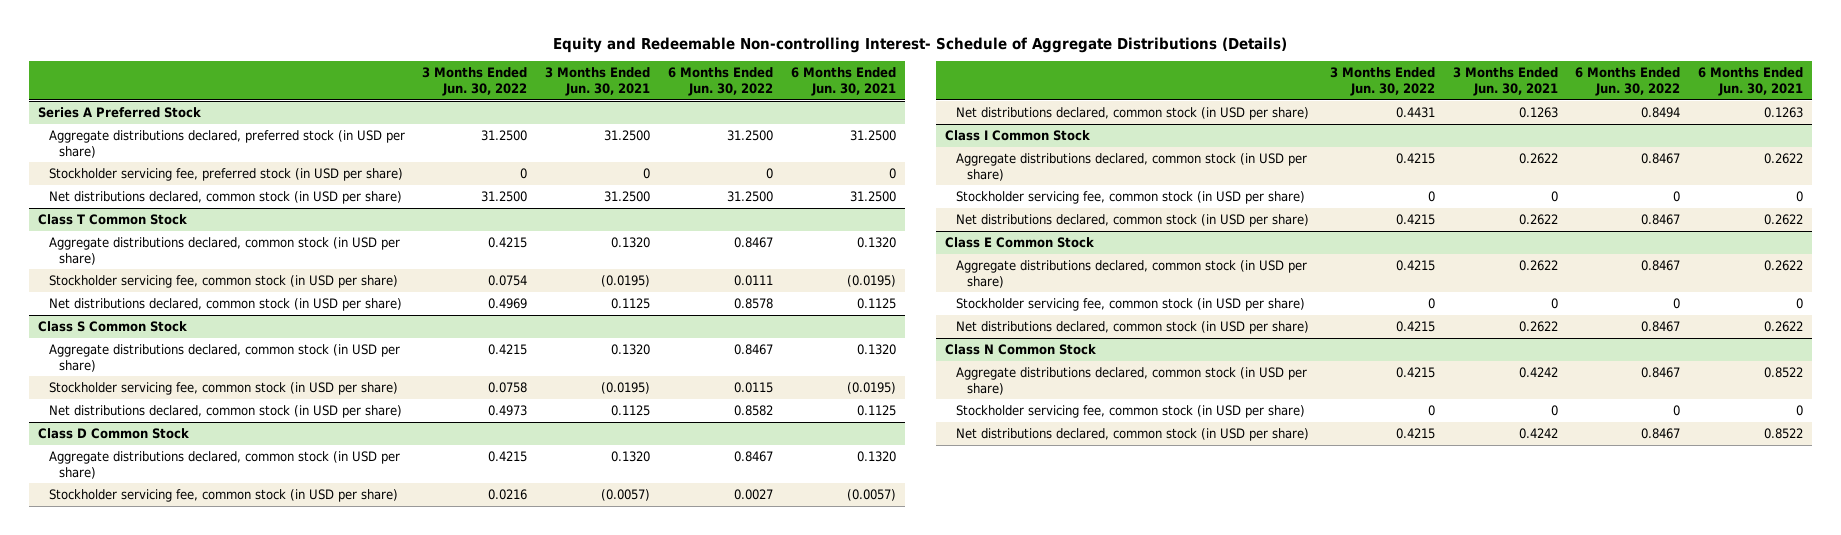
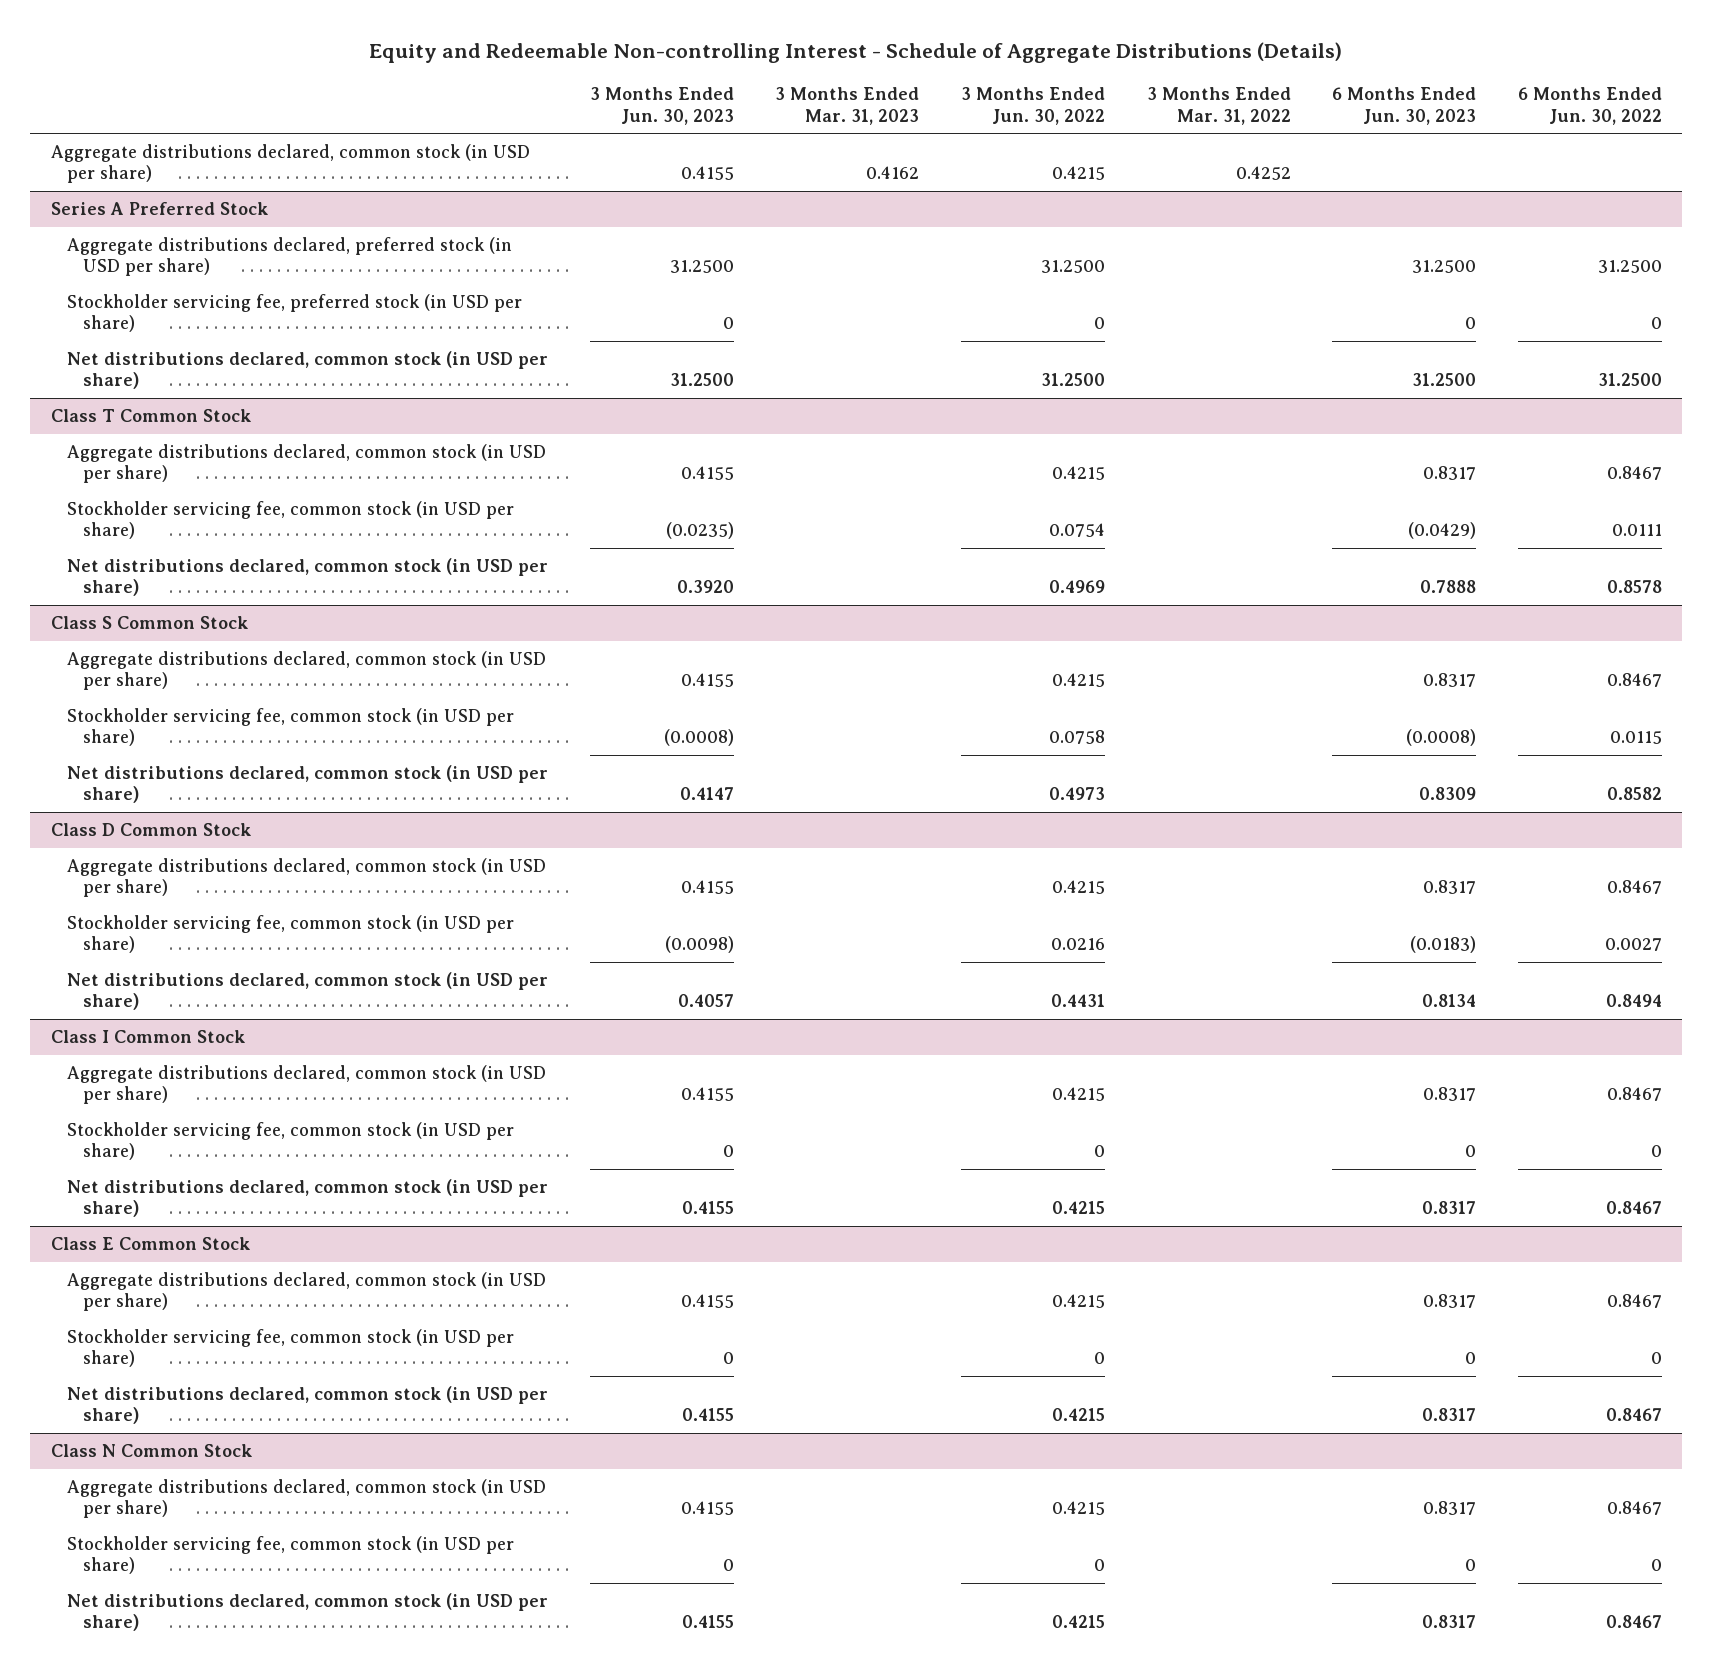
- Equity and Redeemable Non-controlling Interest- Schedule of Aggregate Distributions (Details)
+ Equity and Redeemable Non-controlling Interest - Schedule of Aggregate Distributions (Details)
- | 3 Months Ended Jun. 30, 2022 | 3 Months Ended Jun. 30, 2021 | 6 Months Ended Jun. 30, 2022 | 6 Months Ended Jun. 30, 2021
+ | 3 Months Ended Jun. 30, 2023 | 3 Months Ended Mar. 31, 2023 | 3 Months Ended Jun. 30, 2022 | 3 Months Ended Mar. 31, 2022 | 6 Months Ended Jun. 30, 2023 | 6 Months Ended Jun. 30, 2022
+ Aggregate distributions declared, common stock (in USD per share) | 0.4155 | 0.4162 | 0.4215 | 0.4252 | |

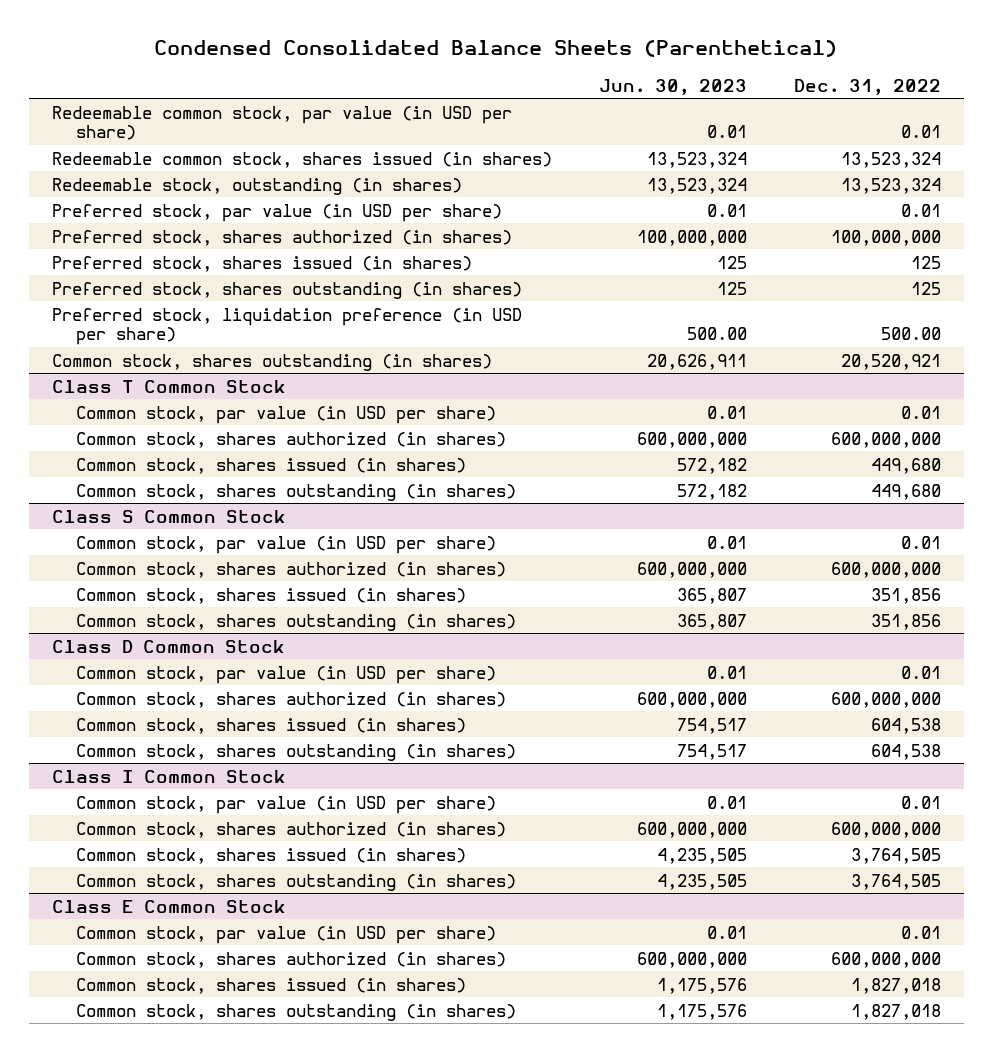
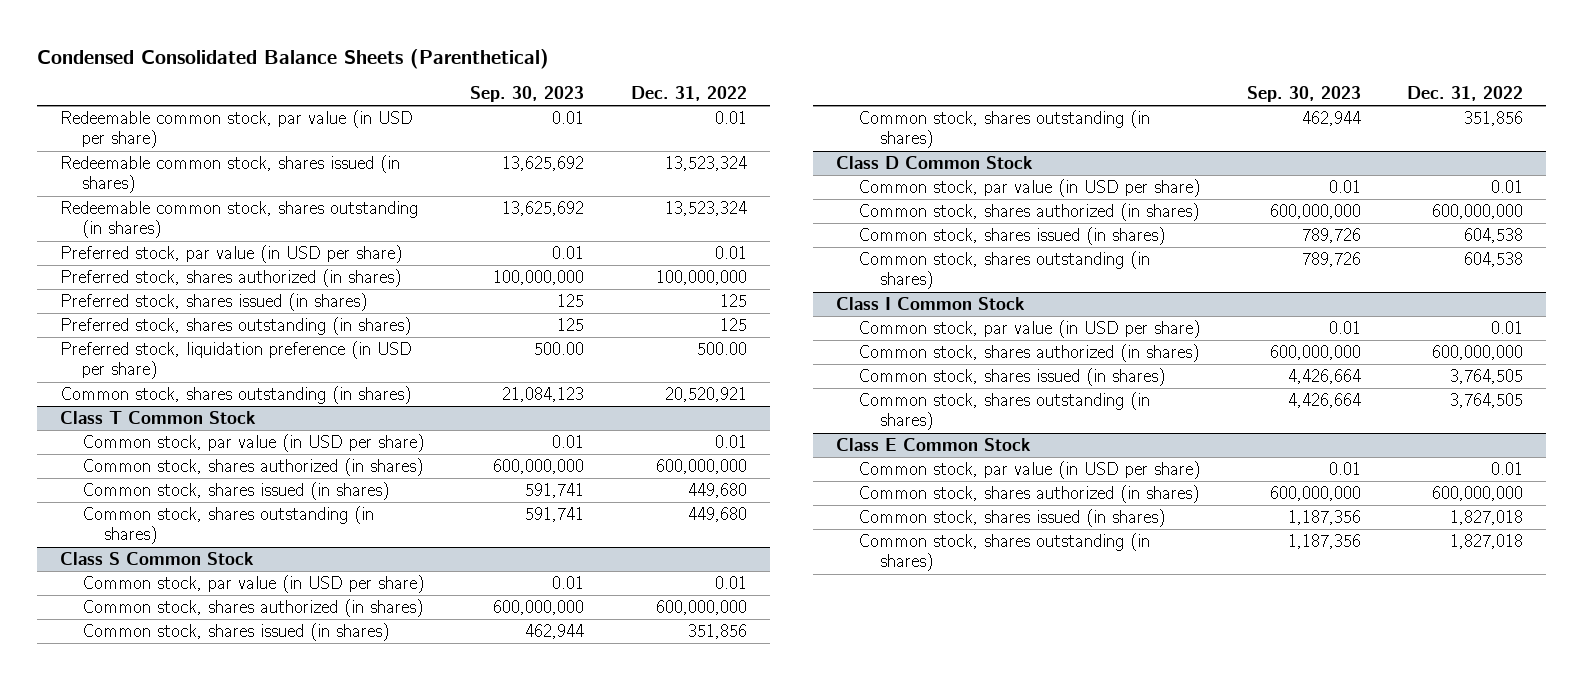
- | Jun. 30, 2023 | Dec. 31, 2022
+ | Sep. 30, 2023 | Dec. 31, 2022
- Redeemable stock, outstanding (in shares) | 13,523,324 | 13,523,324
+ Redeemable common stock, shares outstanding (in shares) | 13,625,692 | 13,523,324

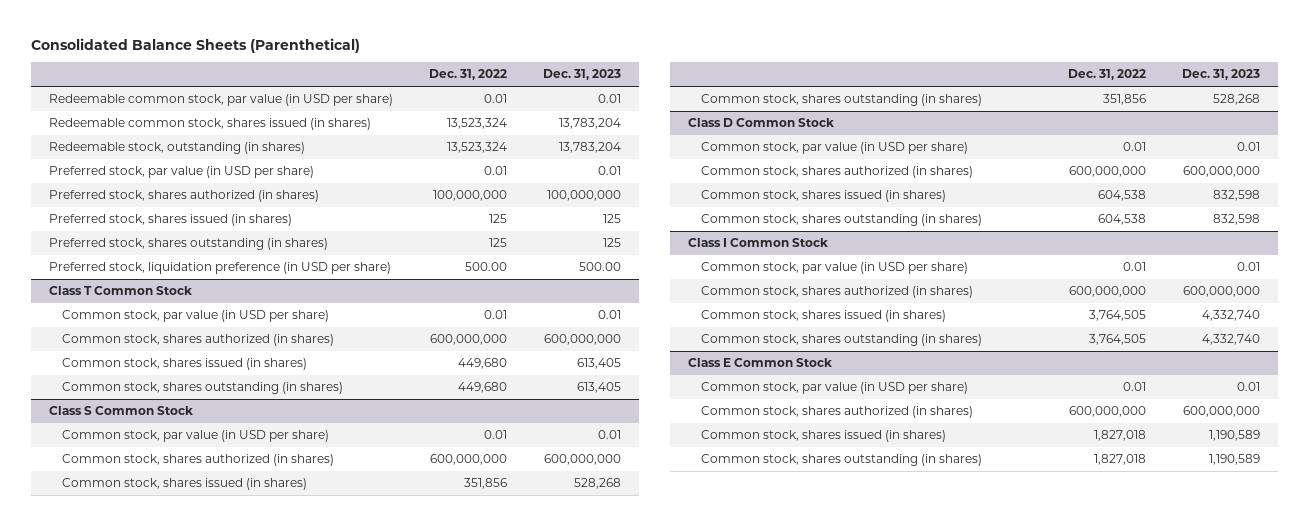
- Condensed Consolidated Balance Sheets (Parenthetical)
+ Consolidated Balance Sheets (Parenthetical)
- | Sep. 30, 2023 | Dec. 31, 2022
+ | Dec. 31, 2022 | Dec. 31, 2023
- Redeemable common stock, shares outstanding (in shares) | 13,625,692 | 13,523,324
+ Redeemable stock, outstanding (in shares) | 13,523,324 | 13,783,204
- Common stock, shares outstanding (in shares) | 21,084,123 | 20,520,921

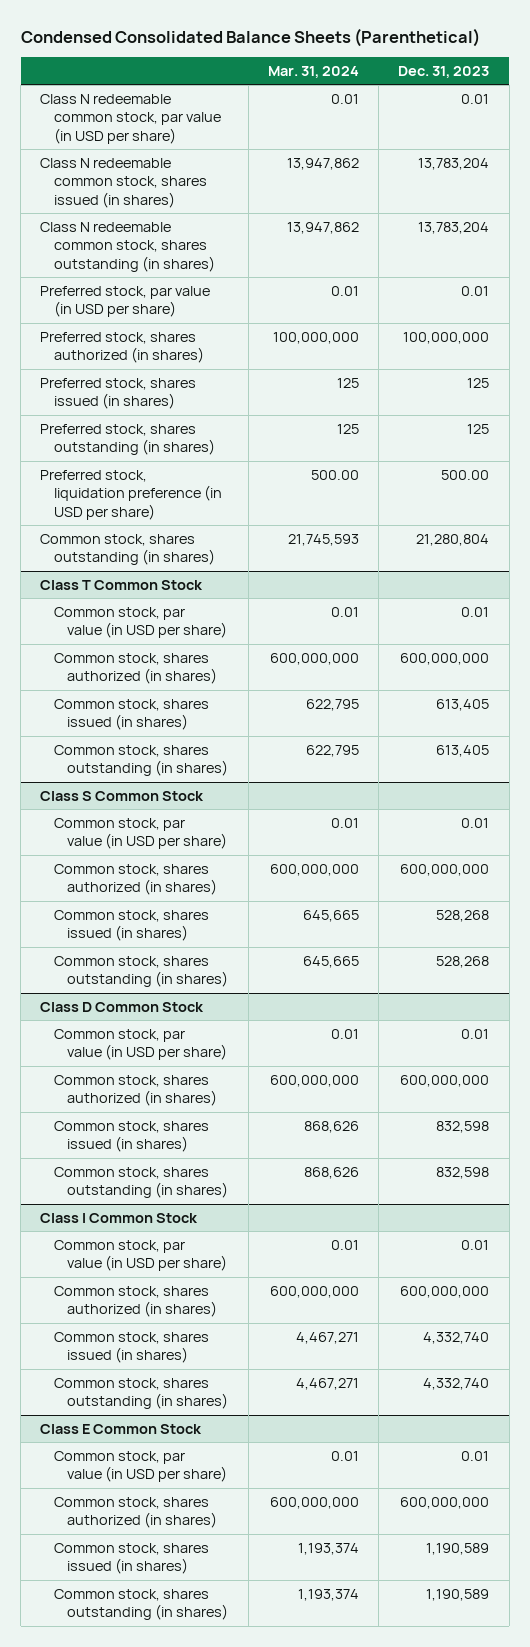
- Consolidated Balance Sheets (Parenthetical)
+ Condensed Consolidated Balance Sheets (Parenthetical)
- | Dec. 31, 2022 | Dec. 31, 2023
+ | Mar. 31, 2024 | Dec. 31, 2023
- Redeemable common stock, par value (in USD per share) | 0.01 | 0.01
- Redeemable common stock, shares issued (in shares) | 13,523,324 | 13,783,204
- Redeemable stock, outstanding (in shares) | 13,523,324 | 13,783,204
+ Class N redeemable common stock, par value (in USD per share) | 0.01 | 0.01
+ Class N redeemable common stock, shares issued (in shares) | 13,947,862 | 13,783,204
+ Class N redeemable common stock, shares outstanding (in shares) | 13,947,862 | 13,783,204
+ Common stock, shares outstanding (in shares) | 21,745,593 | 21,280,804

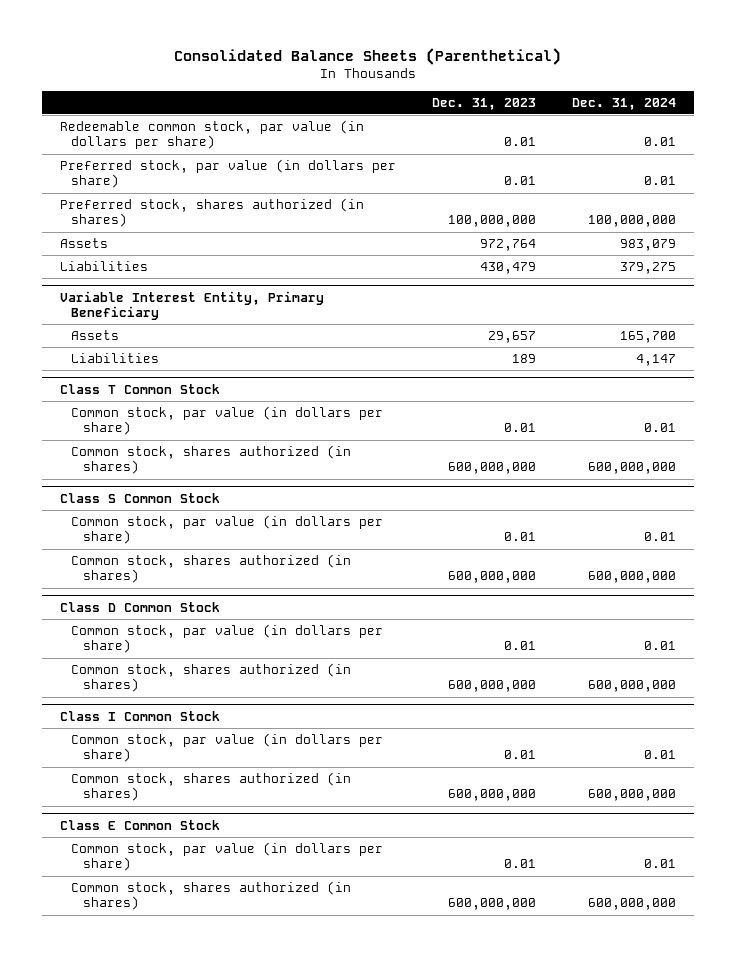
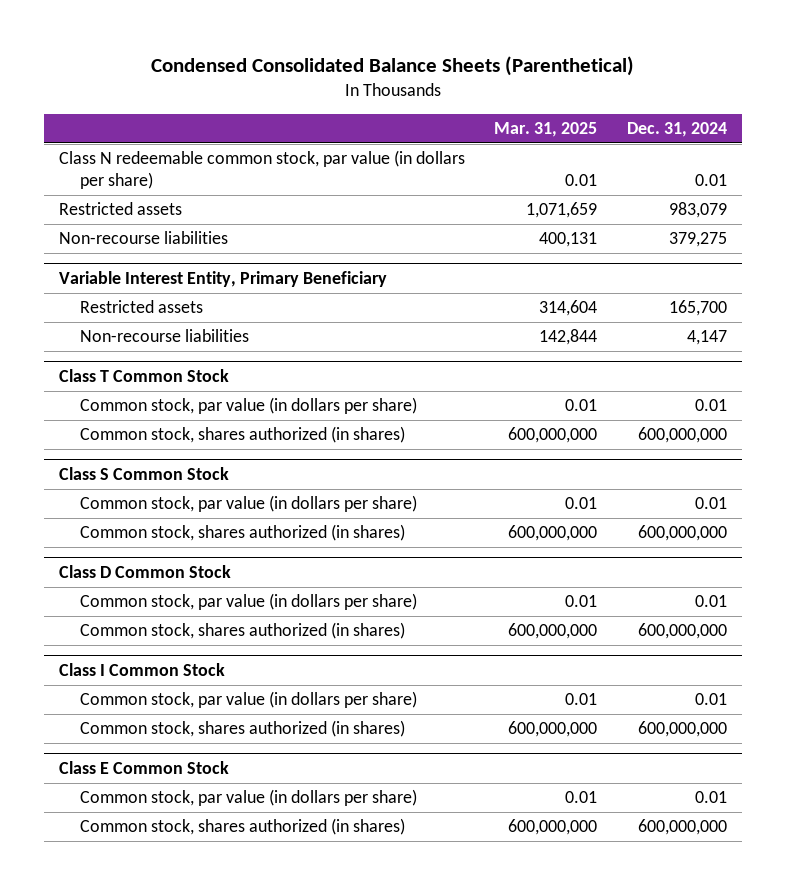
- Consolidated Balance Sheets (Parenthetical)
+ Condensed Consolidated Balance Sheets (Parenthetical)
- | Dec. 31, 2023 | Dec. 31, 2024
+ | Mar. 31, 2025 | Dec. 31, 2024
- Redeemable common stock, par value (in dollars per share) | 0.01 | 0.01
- Preferred stock, par value (in dollars per share) | 0.01 | 0.01
- Preferred stock, shares authorized (in shares) | 100,000,000 | 100,000,000
- Assets | 972,764 | 983,079
- Liabilities | 430,479 | 379,275
+ Class N redeemable common stock, par value (in dollars per share) | 0.01 | 0.01
+ Restricted assets | 1,071,659 | 983,079
+ Non-recourse liabilities | 400,131 | 379,275
@ Variable Interest Entity, Primary Beneficiary
- Assets | 29,657 | 165,700
- Liabilities | 189 | 4,147
+ Restricted assets | 314,604 | 165,700
+ Non-recourse liabilities | 142,844 | 4,147

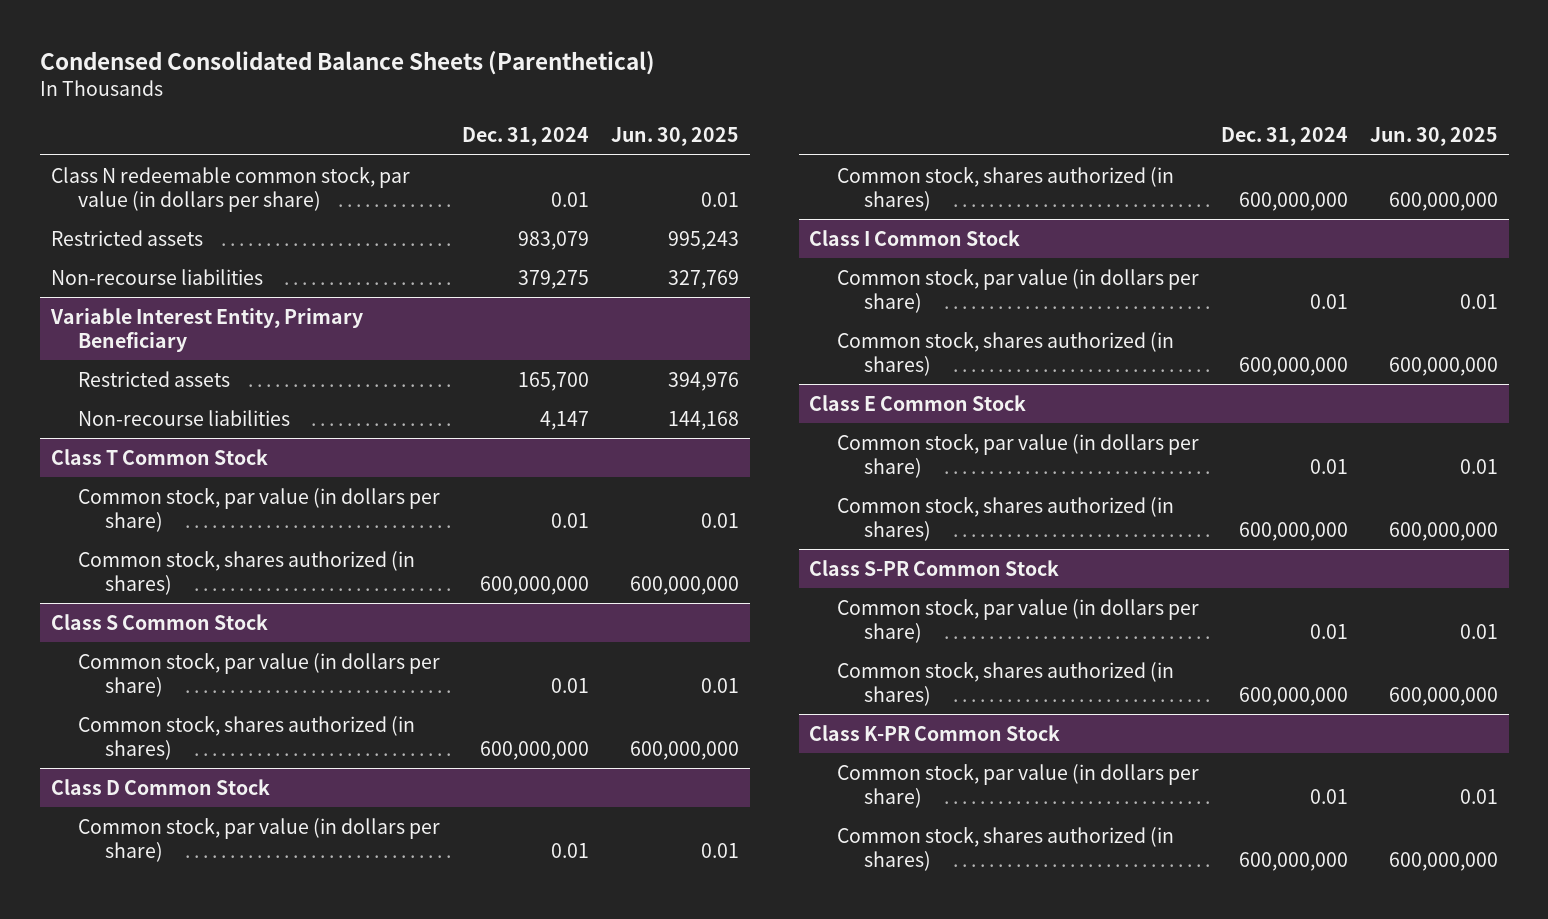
- | Mar. 31, 2025 | Dec. 31, 2024
+ | Dec. 31, 2024 | Jun. 30, 2025
+ Class S-PR Common Stock
+ Common stock, par value (in dollars per share) | 0.01 | 0.01
+ Common stock, shares authorized (in shares) | 600,000,000 | 600,000,000
+ Class K-PR Common Stock
+ Common stock, par value (in dollars per share) | 0.01 | 0.01
+ Common stock, shares authorized (in shares) | 600,000,000 | 600,000,000

